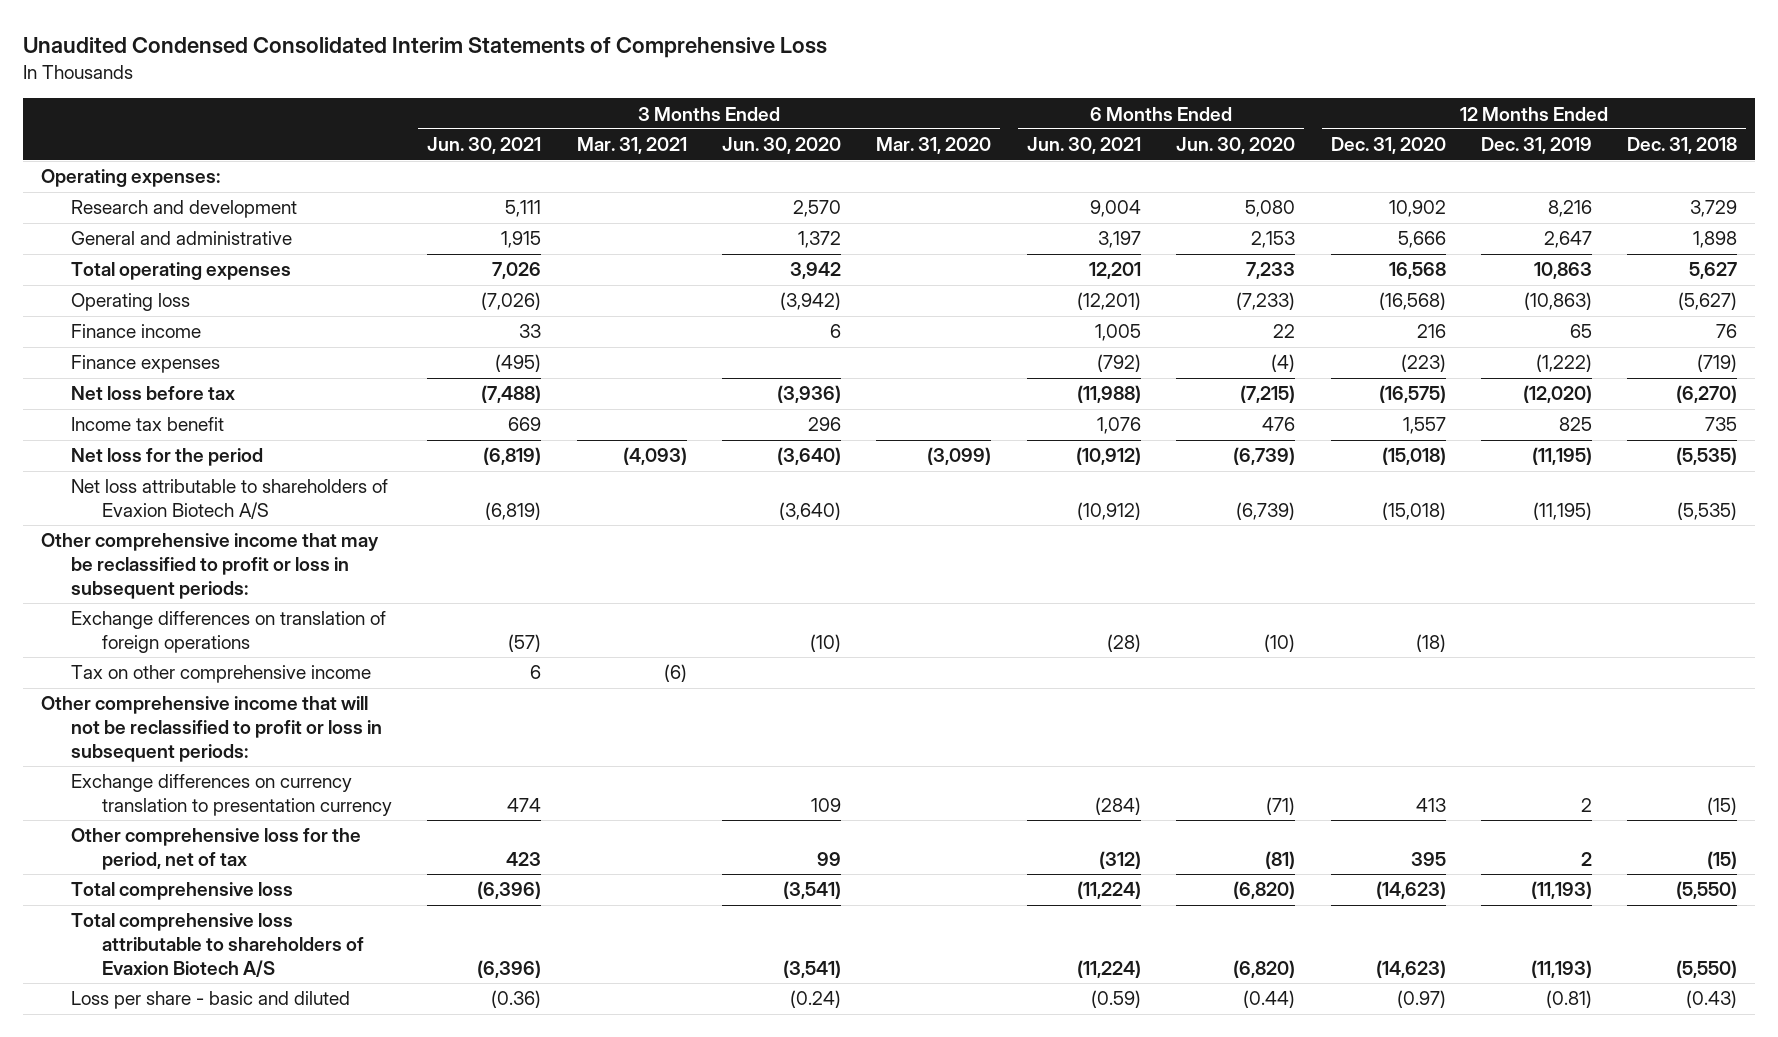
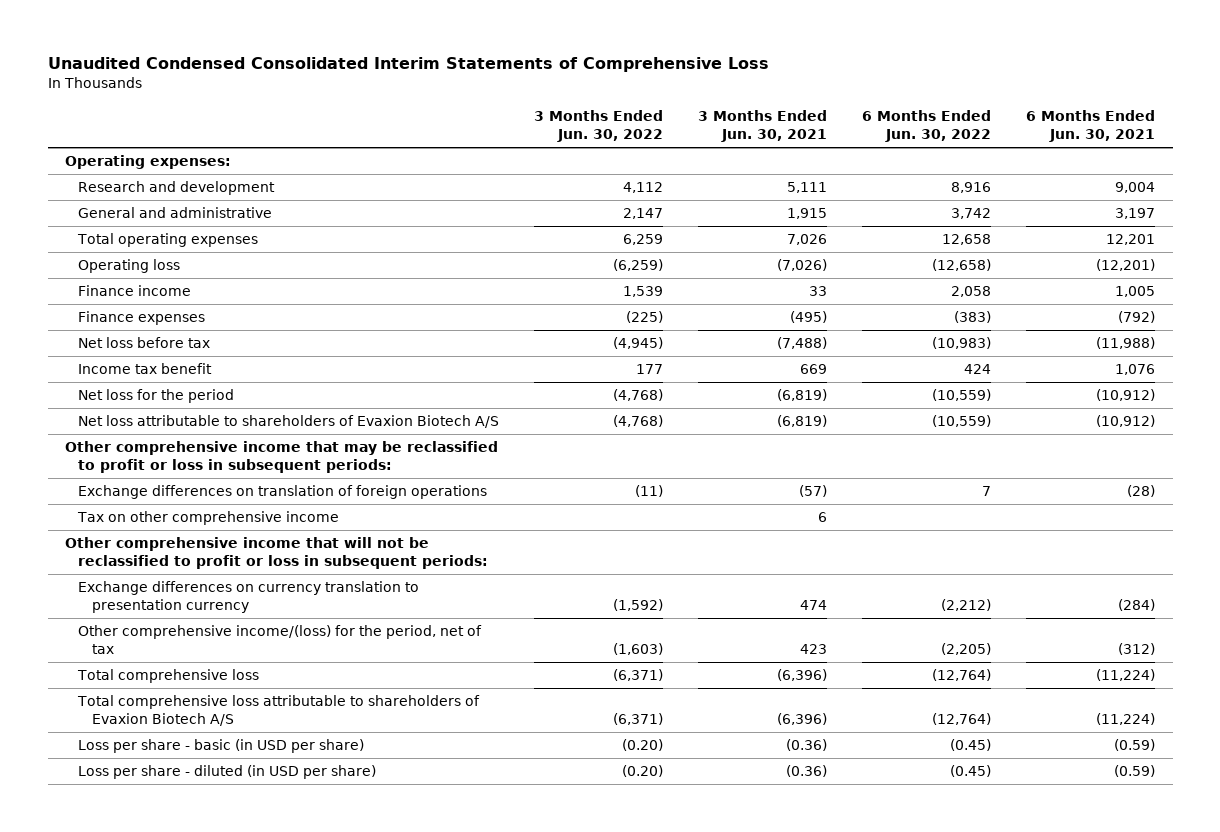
- | 3 Months Ended Jun. 30, 2021 | 3 Months Ended Mar. 31, 2021 | 3 Months Ended Jun. 30, 2020 | 3 Months Ended Mar. 31, 2020 | 6 Months Ended Jun. 30, 2021 | 6 Months Ended Jun. 30, 2020 | 12 Months Ended Dec. 31, 2020 | 12 Months Ended Dec. 31, 2019 | 12 Months Ended Dec. 31, 2018
+ | 3 Months Ended Jun. 30, 2022 | 3 Months Ended Jun. 30, 2021 | 6 Months Ended Jun. 30, 2022 | 6 Months Ended Jun. 30, 2021
- Other comprehensive loss for the period, net of tax | 423 | | 99 | | (312) | (81) | 395 | 2 | (15)
+ Other comprehensive income/(loss) for the period, net of tax | (1,603) | 423 | (2,205) | (312)
- Loss per share - basic and diluted | (0.36) | | (0.24) | | (0.59) | (0.44) | (0.97) | (0.81) | (0.43)
+ Loss per share - basic (in USD per share) | (0.20) | (0.36) | (0.45) | (0.59)
+ Loss per share - diluted (in USD per share) | (0.20) | (0.36) | (0.45) | (0.59)

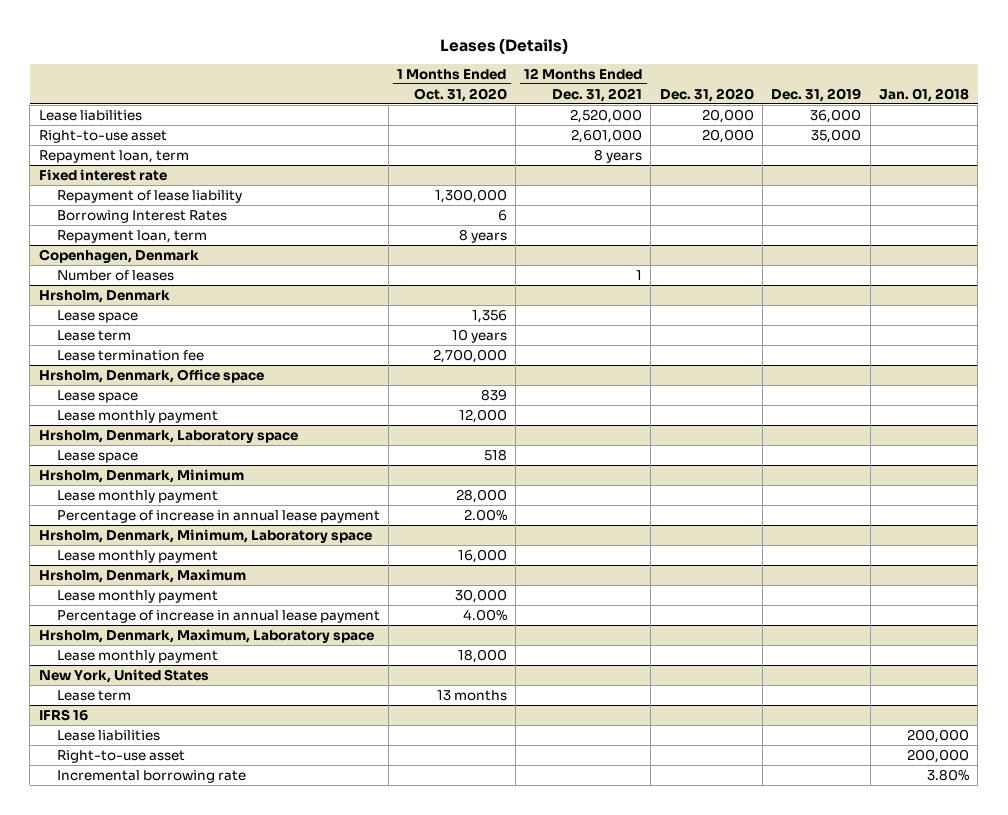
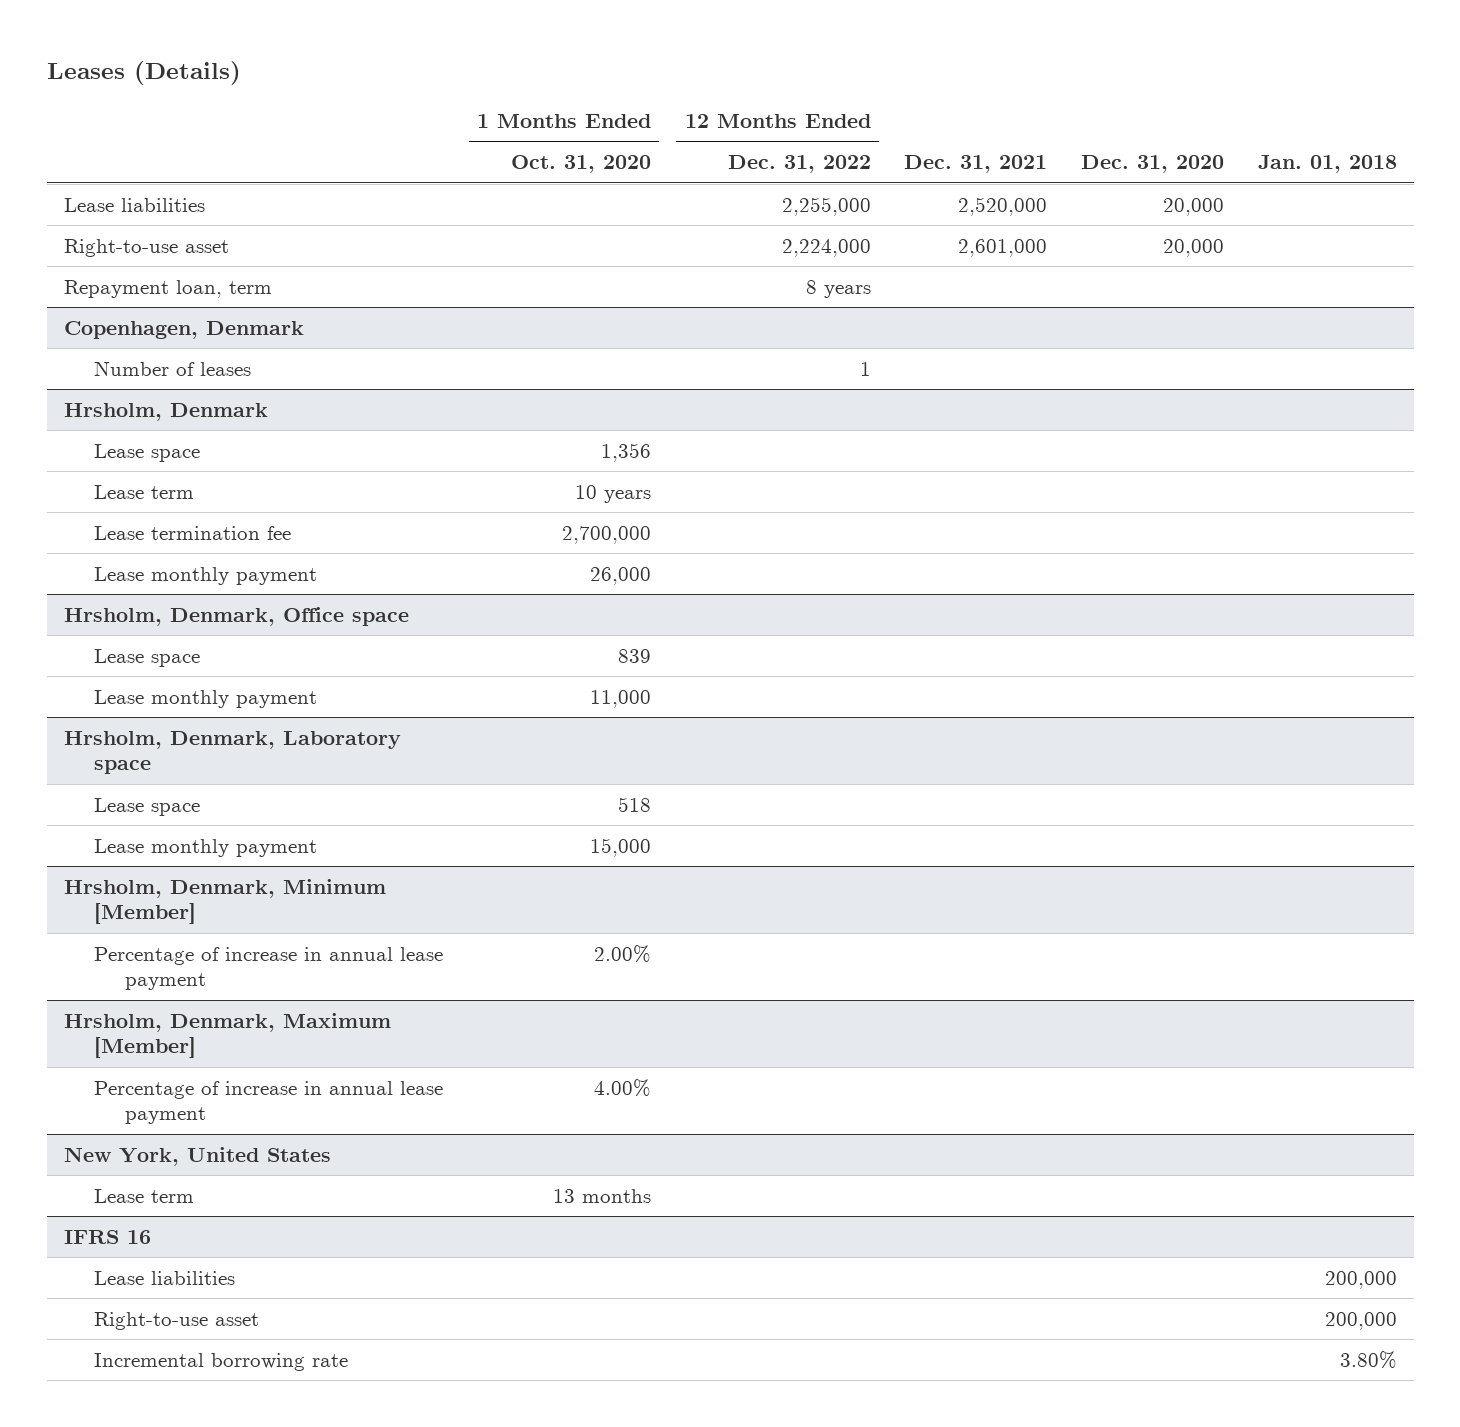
- | 1 Months Ended Oct. 31, 2020 | 12 Months Ended Dec. 31, 2021 | Dec. 31, 2020 | Dec. 31, 2019 | Jan. 01, 2018
+ | 1 Months Ended Oct. 31, 2020 | 12 Months Ended Dec. 31, 2022 | Dec. 31, 2021 | Dec. 31, 2020 | Jan. 01, 2018
- Fixed interest rate
- Repayment of lease liability | 1,300,000 | | | |
- Borrowing Interest Rates | 6 | | | |
- Repayment loan, term | 8 years | | | |
@ Hrsholm, Denmark
+ Lease monthly payment | 26,000 | | | |
@ Hrsholm, Denmark, Office space
- Lease monthly payment | 12,000 | | | |
+ Lease monthly payment | 11,000 | | | |
- Hrsholm, Denmark, Minimum
- Lease monthly payment | 28,000 | | | |
@ Hrsholm, Denmark, Laboratory space
+ Lease monthly payment | 15,000 | | | |
+ Hrsholm, Denmark, Minimum [Member]
- Hrsholm, Denmark, Minimum, Laboratory space
- Lease monthly payment | 16,000 | | | |
- Hrsholm, Denmark, Maximum
- Lease monthly payment | 30,000 | | | |
+ Hrsholm, Denmark, Maximum [Member]
- Hrsholm, Denmark, Maximum, Laboratory space
- Lease monthly payment | 18,000 | | | |

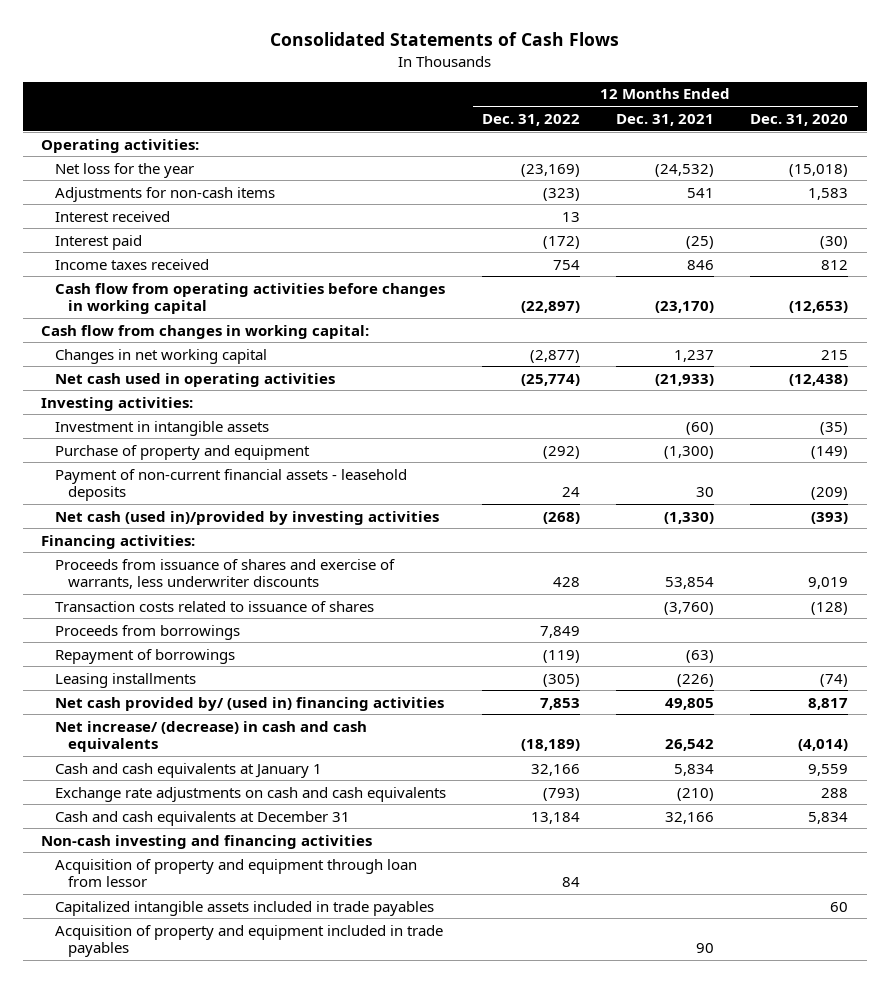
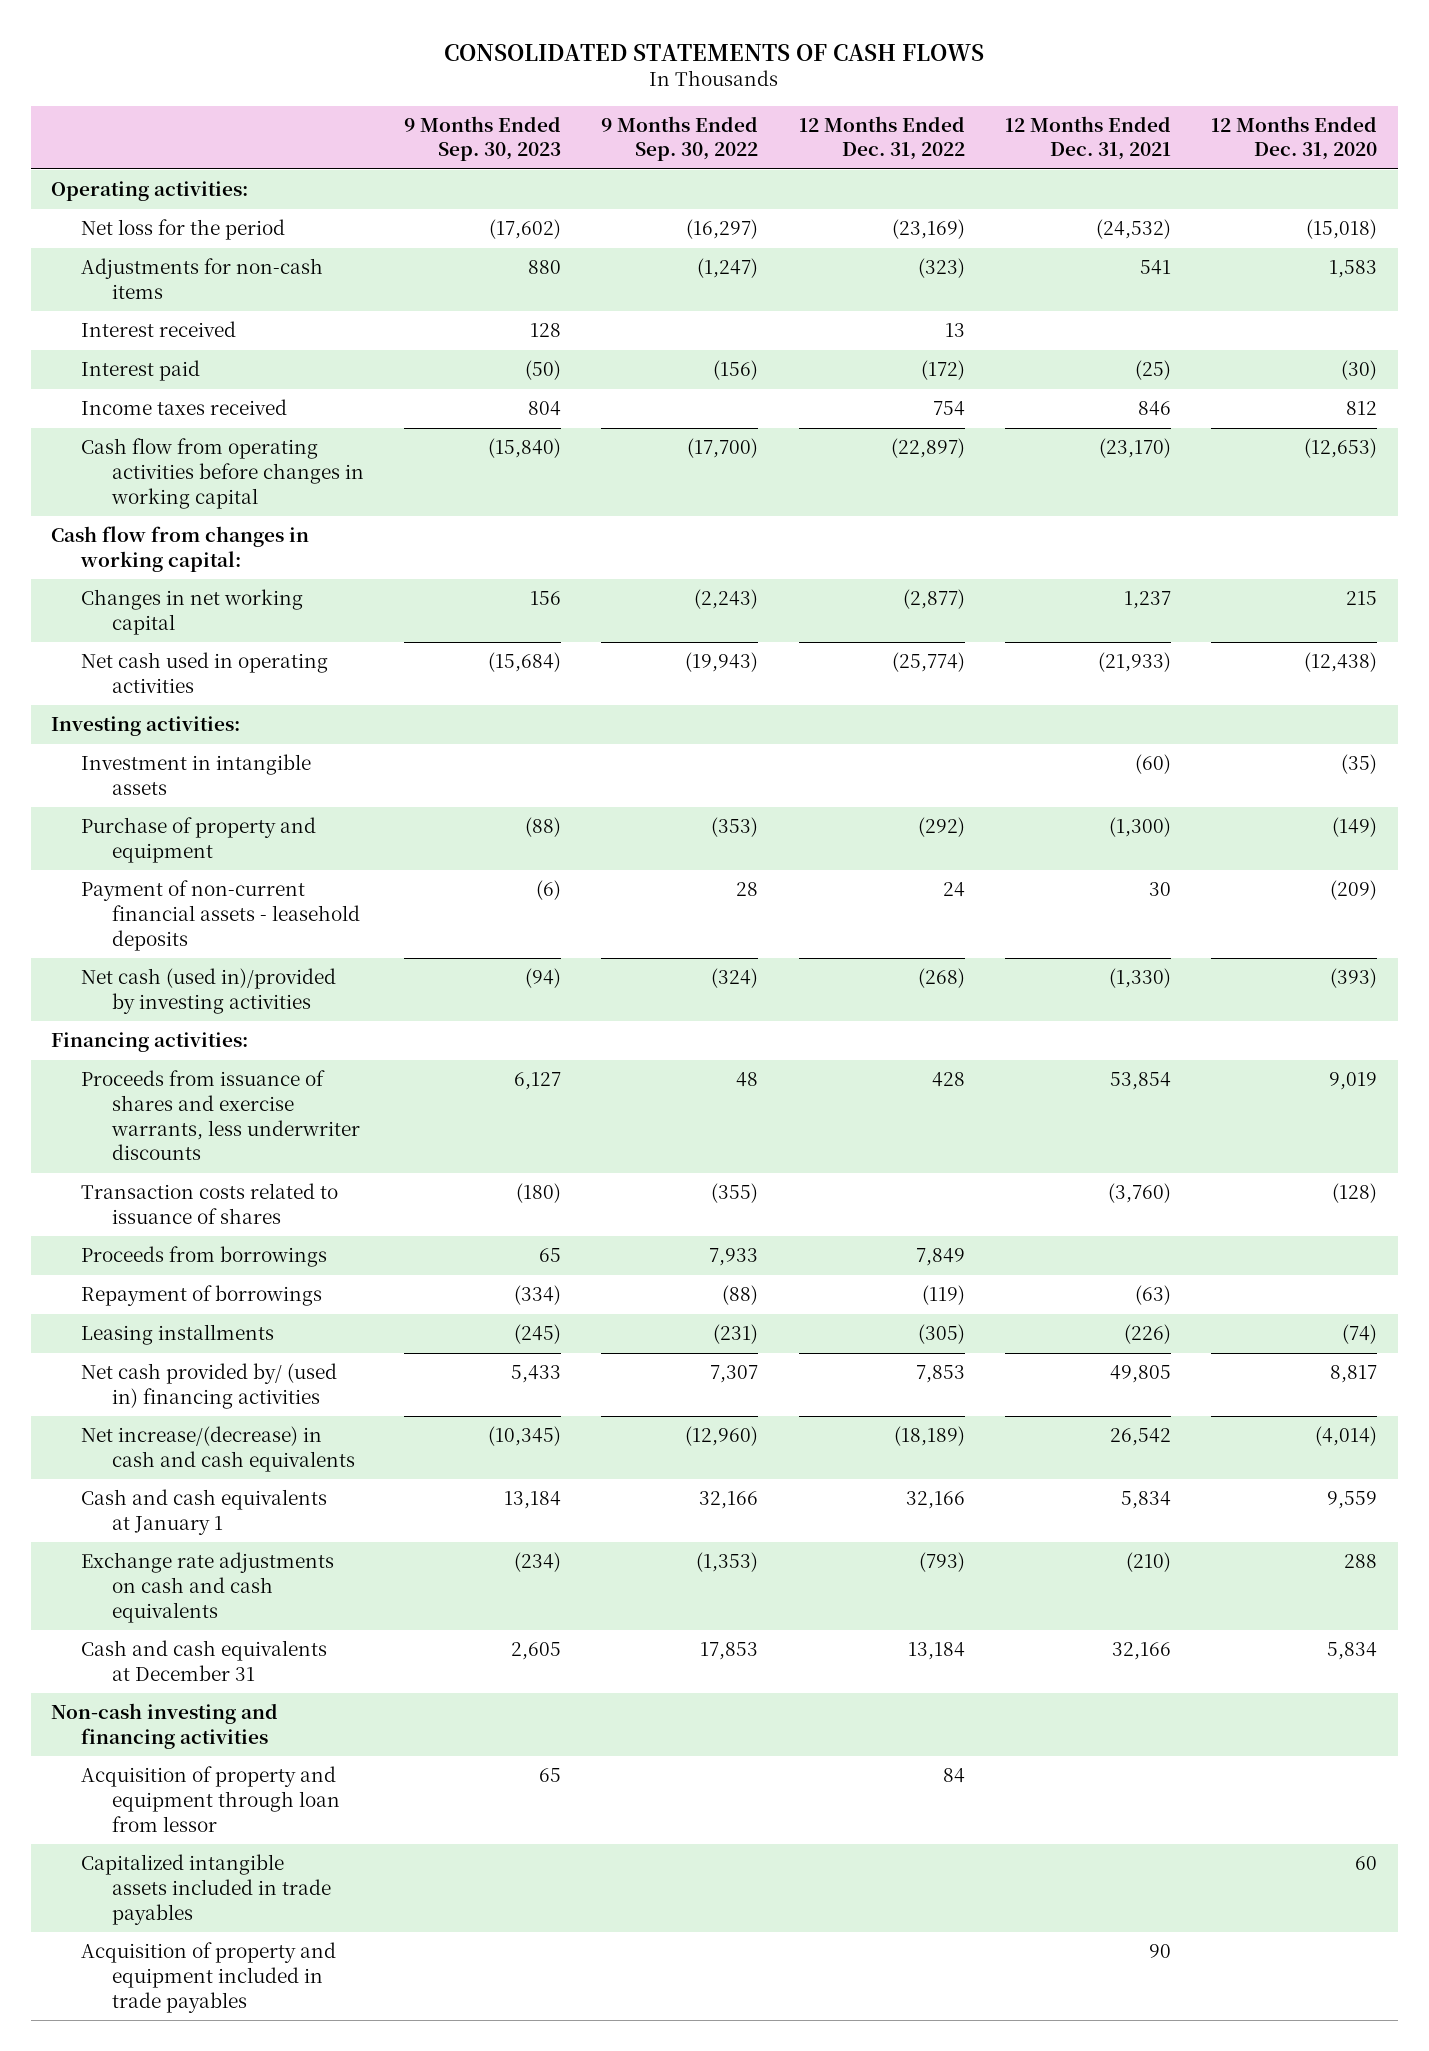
- Consolidated Statements of Cash Flows
+ CONSOLIDATED STATEMENTS OF CASH FLOWS
- | 12 Months Ended Dec. 31, 2022 | 12 Months Ended Dec. 31, 2021 | 12 Months Ended Dec. 31, 2020
+ | 9 Months Ended Sep. 30, 2023 | 9 Months Ended Sep. 30, 2022 | 12 Months Ended Dec. 31, 2022 | 12 Months Ended Dec. 31, 2021 | 12 Months Ended Dec. 31, 2020
- Net loss for the year | (23,169) | (24,532) | (15,018)
+ Net loss for the period | (17,602) | (16,297) | (23,169) | (24,532) | (15,018)
- Proceeds from issuance of shares and exercise of warrants, less underwriter discounts | 428 | 53,854 | 9,019
+ Proceeds from issuance of shares and exercise warrants, less underwriter discounts | 6,127 | 48 | 428 | 53,854 | 9,019
- Net increase/ (decrease) in cash and cash equivalents | (18,189) | 26,542 | (4,014)
+ Net increase/(decrease) in cash and cash equivalents | (10,345) | (12,960) | (18,189) | 26,542 | (4,014)

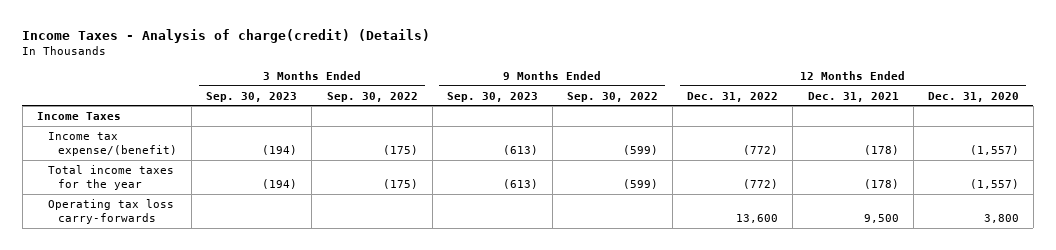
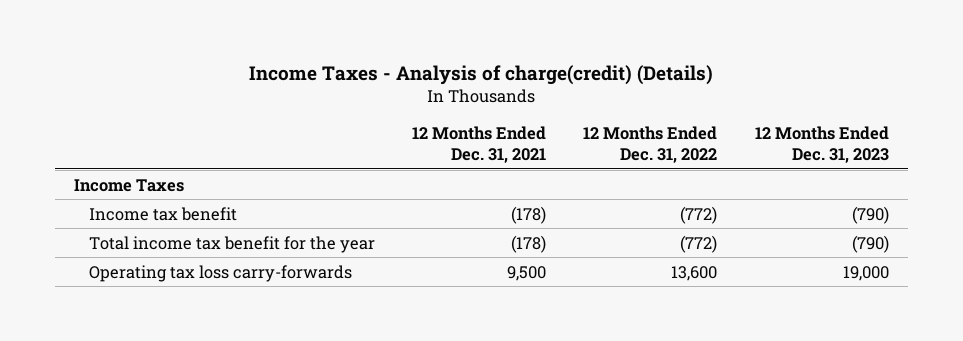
- | 3 Months Ended Sep. 30, 2023 | 3 Months Ended Sep. 30, 2022 | 9 Months Ended Sep. 30, 2023 | 9 Months Ended Sep. 30, 2022 | 12 Months Ended Dec. 31, 2022 | 12 Months Ended Dec. 31, 2021 | 12 Months Ended Dec. 31, 2020
+ | 12 Months Ended Dec. 31, 2021 | 12 Months Ended Dec. 31, 2022 | 12 Months Ended Dec. 31, 2023
- Income tax expense/(benefit) | (194) | (175) | (613) | (599) | (772) | (178) | (1,557)
- Total income taxes for the year | (194) | (175) | (613) | (599) | (772) | (178) | (1,557)
+ Income tax benefit | (178) | (772) | (790)
+ Total income tax benefit for the year | (178) | (772) | (790)

